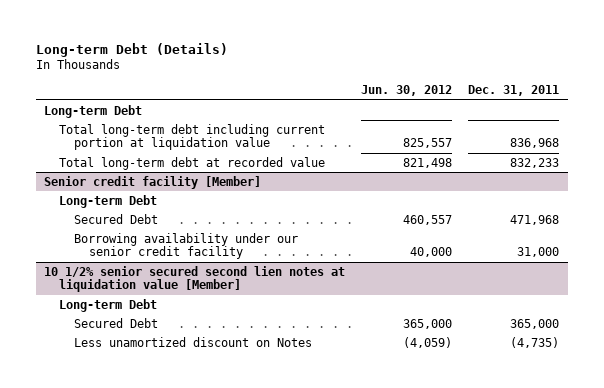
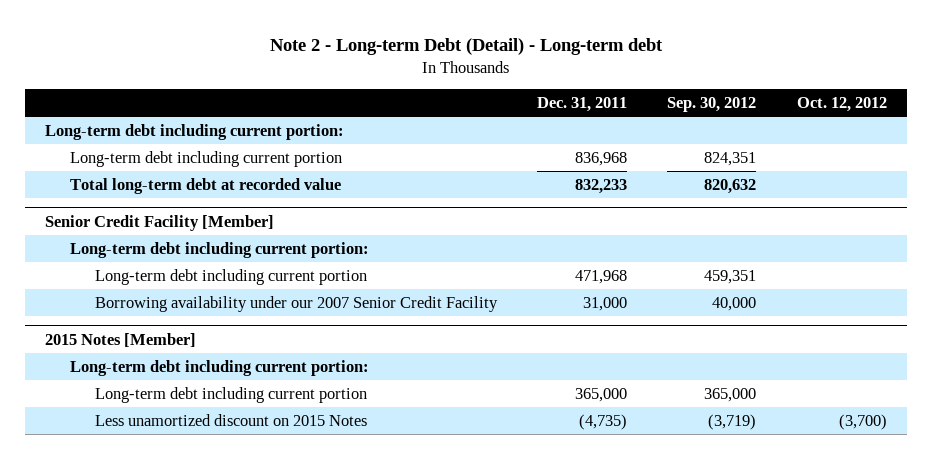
- Long-term Debt (Details)
+ Note 2 - Long-term Debt (Detail) - Long-term debt
- | Jun. 30, 2012 | Dec. 31, 2011
+ | Dec. 31, 2011 | Sep. 30, 2012 | Oct. 12, 2012
- Long-term Debt
- Total long-term debt including current portion at liquidation value | 825,557 | 836,968
+ Long-term debt including current portion:
+ Long-term debt including current portion | 836,968 | 824,351 |
- Senior credit facility [Member]
- Long-term Debt
- Secured Debt | 460,557 | 471,968
- Borrowing availability under our senior credit facility | 40,000 | 31,000
- 10 1/2% senior secured second lien notes at liquidation value [Member]
- Long-term Debt
- Secured Debt | 365,000 | 365,000
- Less unamortized discount on Notes | (4,059) | (4,735)
+ Senior Credit Facility [Member]
+ Long-term debt including current portion:
+ Long-term debt including current portion | 471,968 | 459,351 |
+ Borrowing availability under our 2007 Senior Credit Facility | 31,000 | 40,000 |
+ 2015 Notes [Member]
+ Long-term debt including current portion:
+ Long-term debt including current portion | 365,000 | 365,000 |
+ Less unamortized discount on 2015 Notes | (4,735) | (3,719) | (3,700)

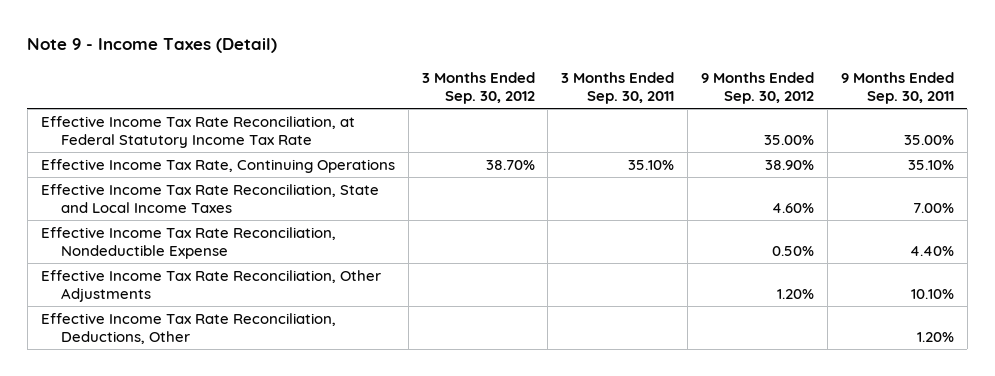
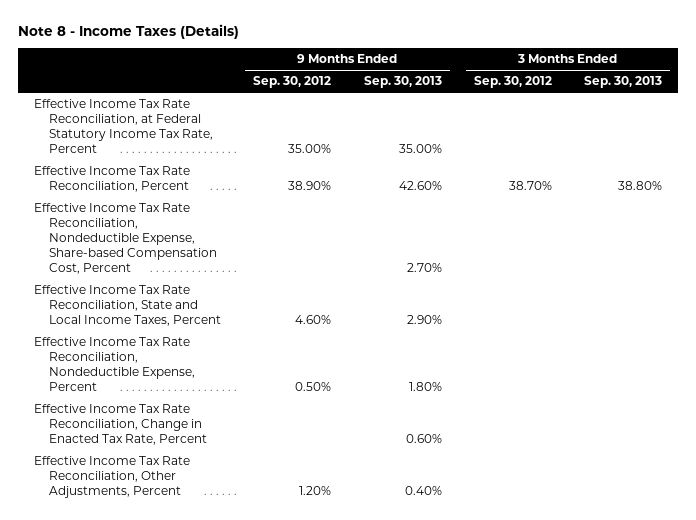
- Note 9 - Income Taxes (Detail)
+ Note 8 - Income Taxes (Details)
- | 3 Months Ended Sep. 30, 2012 | 3 Months Ended Sep. 30, 2011 | 9 Months Ended Sep. 30, 2012 | 9 Months Ended Sep. 30, 2011
+ | 9 Months Ended Sep. 30, 2012 | 9 Months Ended Sep. 30, 2013 | 3 Months Ended Sep. 30, 2012 | 3 Months Ended Sep. 30, 2013
- Effective Income Tax Rate Reconciliation, at Federal Statutory Income Tax Rate | | | 35.00% | 35.00%
- Effective Income Tax Rate, Continuing Operations | 38.70% | 35.10% | 38.90% | 35.10%
- Effective Income Tax Rate Reconciliation, State and Local Income Taxes | | | 4.60% | 7.00%
- Effective Income Tax Rate Reconciliation, Nondeductible Expense | | | 0.50% | 4.40%
- Effective Income Tax Rate Reconciliation, Other Adjustments | | | 1.20% | 10.10%
- Effective Income Tax Rate Reconciliation, Deductions, Other | | | | 1.20%
+ Effective Income Tax Rate Reconciliation, at Federal Statutory Income Tax Rate, Percent | 35.00% | 35.00% | |
+ Effective Income Tax Rate Reconciliation, Percent | 38.90% | 42.60% | 38.70% | 38.80%
+ Effective Income Tax Rate Reconciliation, Nondeductible Expense, Share-based Compensation Cost, Percent | | 2.70% | |
+ Effective Income Tax Rate Reconciliation, State and Local Income Taxes, Percent | 4.60% | 2.90% | |
+ Effective Income Tax Rate Reconciliation, Nondeductible Expense, Percent | 0.50% | 1.80% | |
+ Effective Income Tax Rate Reconciliation, Change in Enacted Tax Rate, Percent | | 0.60% | |
+ Effective Income Tax Rate Reconciliation, Other Adjustments, Percent | 1.20% | 0.40% | |

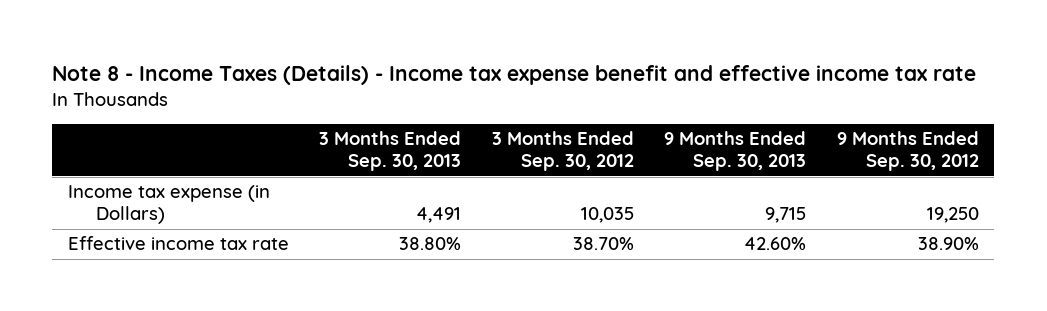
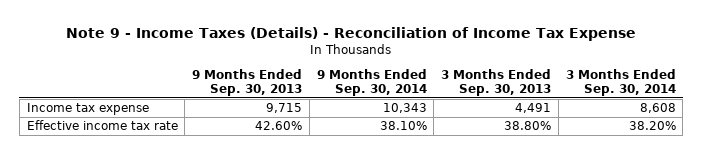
- Note 8 - Income Taxes (Details) - Income tax expense benefit and effective income tax rate
+ Note 9 - Income Taxes (Details) - Reconciliation of Income Tax Expense
- | 3 Months Ended Sep. 30, 2013 | 3 Months Ended Sep. 30, 2012 | 9 Months Ended Sep. 30, 2013 | 9 Months Ended Sep. 30, 2012
+ | 9 Months Ended Sep. 30, 2013 | 9 Months Ended Sep. 30, 2014 | 3 Months Ended Sep. 30, 2013 | 3 Months Ended Sep. 30, 2014
- Income tax expense (in Dollars) | 4,491 | 10,035 | 9,715 | 19,250
+ Income tax expense | 9,715 | 10,343 | 4,491 | 8,608

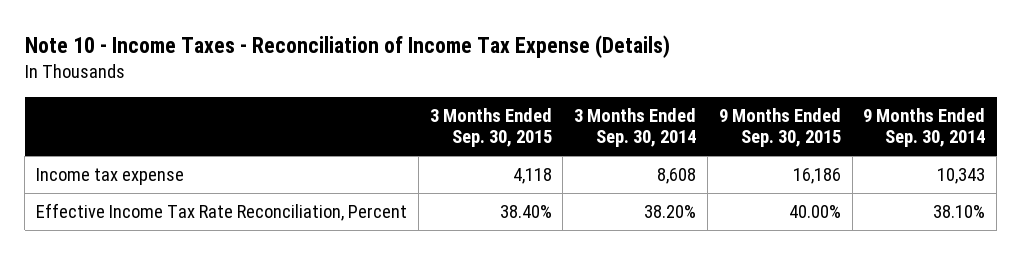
- Note 9 - Income Taxes (Details) - Reconciliation of Income Tax Expense
+ Note 10 - Income Taxes - Reconciliation of Income Tax Expense (Details)
- | 9 Months Ended Sep. 30, 2013 | 9 Months Ended Sep. 30, 2014 | 3 Months Ended Sep. 30, 2013 | 3 Months Ended Sep. 30, 2014
+ | 3 Months Ended Sep. 30, 2015 | 3 Months Ended Sep. 30, 2014 | 9 Months Ended Sep. 30, 2015 | 9 Months Ended Sep. 30, 2014
- Effective income tax rate | 42.60% | 38.10% | 38.80% | 38.20%
+ Effective Income Tax Rate Reconciliation, Percent | 38.40% | 38.20% | 40.00% | 38.10%

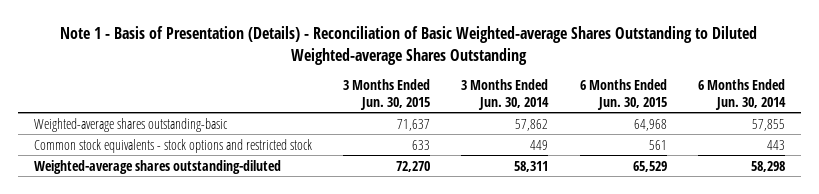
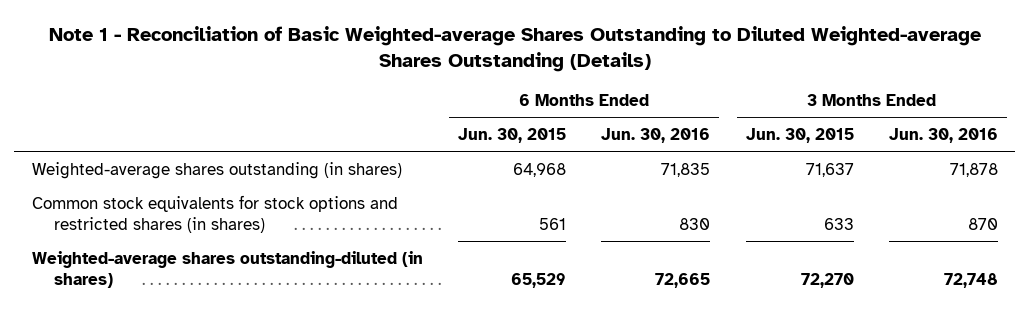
- Note 1 - Basis of Presentation (Details) - Reconciliation of Basic Weighted-average Shares Outstanding to Diluted Weighted-average Shares Outstanding
+ Note 1 - Reconciliation of Basic Weighted-average Shares Outstanding to Diluted Weighted-average Shares Outstanding (Details)
- | 3 Months Ended Jun. 30, 2015 | 3 Months Ended Jun. 30, 2014 | 6 Months Ended Jun. 30, 2015 | 6 Months Ended Jun. 30, 2014
+ | 6 Months Ended Jun. 30, 2015 | 6 Months Ended Jun. 30, 2016 | 3 Months Ended Jun. 30, 2015 | 3 Months Ended Jun. 30, 2016
- Weighted-average shares outstanding-basic | 71,637 | 57,862 | 64,968 | 57,855
- Common stock equivalents - stock options and restricted stock | 633 | 449 | 561 | 443
- Weighted-average shares outstanding-diluted | 72,270 | 58,311 | 65,529 | 58,298
+ Weighted-average shares outstanding (in shares) | 64,968 | 71,835 | 71,637 | 71,878
+ Common stock equivalents for stock options and restricted shares (in shares) | 561 | 830 | 633 | 870
+ Weighted-average shares outstanding-diluted (in shares) | 65,529 | 72,665 | 72,270 | 72,748

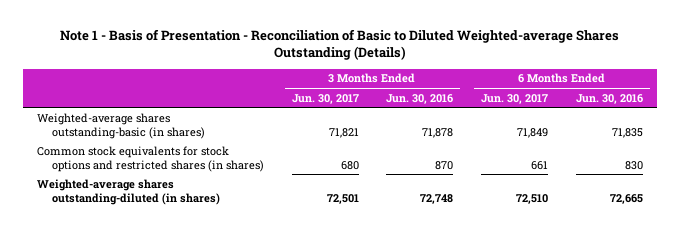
- Note 1 - Reconciliation of Basic Weighted-average Shares Outstanding to Diluted Weighted-average Shares Outstanding (Details)
+ Note 1 - Basis of Presentation - Reconciliation of Basic to Diluted Weighted-average Shares Outstanding (Details)
- | 6 Months Ended Jun. 30, 2015 | 6 Months Ended Jun. 30, 2016 | 3 Months Ended Jun. 30, 2015 | 3 Months Ended Jun. 30, 2016
+ | 3 Months Ended Jun. 30, 2017 | 3 Months Ended Jun. 30, 2016 | 6 Months Ended Jun. 30, 2017 | 6 Months Ended Jun. 30, 2016
- Weighted-average shares outstanding (in shares) | 64,968 | 71,835 | 71,637 | 71,878
+ Weighted-average shares outstanding-basic (in shares) | 71,821 | 71,878 | 71,849 | 71,835

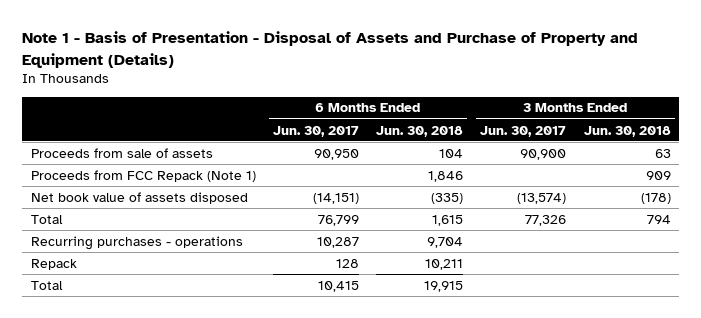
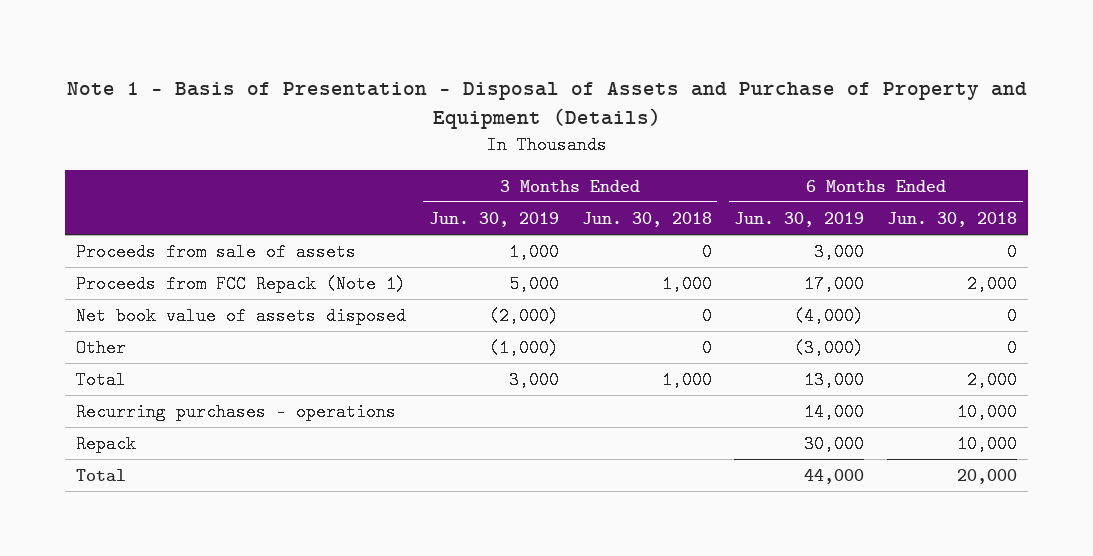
- | 6 Months Ended Jun. 30, 2017 | 6 Months Ended Jun. 30, 2018 | 3 Months Ended Jun. 30, 2017 | 3 Months Ended Jun. 30, 2018
+ | 3 Months Ended Jun. 30, 2019 | 3 Months Ended Jun. 30, 2018 | 6 Months Ended Jun. 30, 2019 | 6 Months Ended Jun. 30, 2018
- Proceeds from sale of assets | 90,950 | 104 | 90,900 | 63
- Proceeds from FCC Repack (Note 1) | | 1,846 | | 909
- Net book value of assets disposed | (14,151) | (335) | (13,574) | (178)
- Total | 76,799 | 1,615 | 77,326 | 794
- Recurring purchases - operations | 10,287 | 9,704 | |
- Repack | 128 | 10,211 | |
- Total | 10,415 | 19,915 | |
+ Proceeds from sale of assets | 1,000 | 0 | 3,000 | 0
+ Proceeds from FCC Repack (Note 1) | 5,000 | 1,000 | 17,000 | 2,000
+ Net book value of assets disposed | (2,000) | 0 | (4,000) | 0
+ Other | (1,000) | 0 | (3,000) | 0
+ Total | 3,000 | 1,000 | 13,000 | 2,000
+ Recurring purchases - operations | | | 14,000 | 10,000
+ Repack | | | 30,000 | 10,000
+ Total | | | 44,000 | 20,000

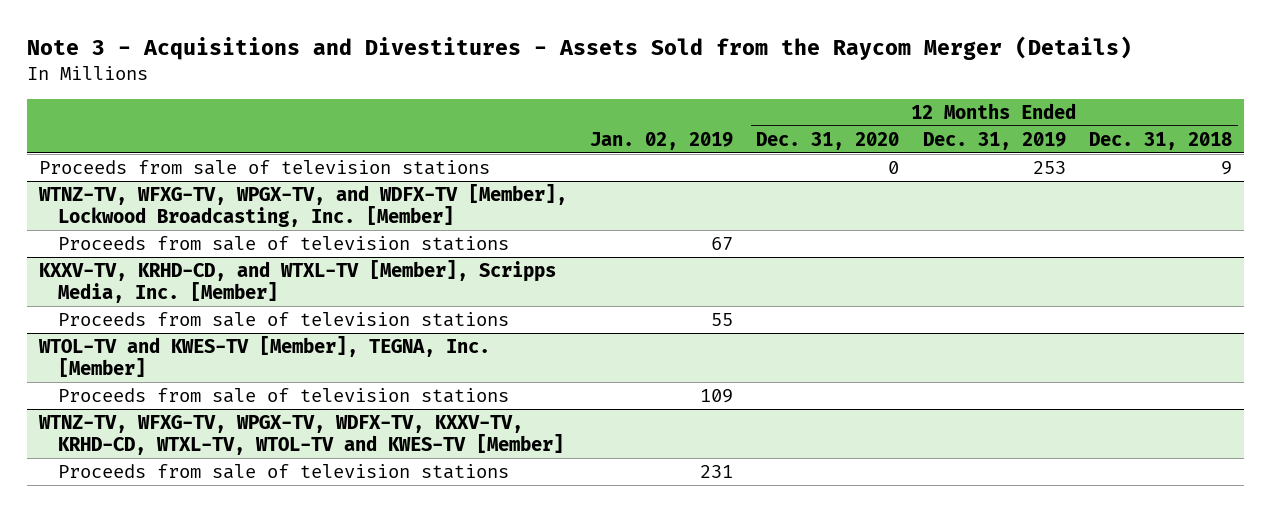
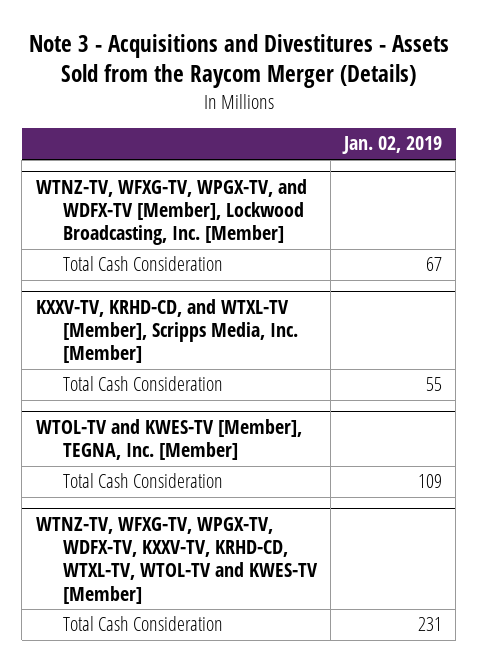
- | Jan. 02, 2019 | 12 Months Ended Dec. 31, 2020 | 12 Months Ended Dec. 31, 2019 | 12 Months Ended Dec. 31, 2018
+ | Jan. 02, 2019
- Proceeds from sale of television stations | | 0 | 253 | 9
@ WTNZ-TV, WFXG-TV, WPGX-TV, and WDFX-TV [Member], Lockwood Broadcasting, Inc. [Member]
- Proceeds from sale of television stations | 67 | | |
+ Total Cash Consideration | 67
@ KXXV-TV, KRHD-CD, and WTXL-TV [Member], Scripps Media, Inc. [Member]
- Proceeds from sale of television stations | 55 | | |
+ Total Cash Consideration | 55
@ WTOL-TV and KWES-TV [Member], TEGNA, Inc. [Member]
- Proceeds from sale of television stations | 109 | | |
+ Total Cash Consideration | 109
@ WTNZ-TV, WFXG-TV, WPGX-TV, WDFX-TV, KXXV-TV, KRHD-CD, WTXL-TV, WTOL-TV and KWES-TV [Member]
- Proceeds from sale of television stations | 231 | | |
+ Total Cash Consideration | 231

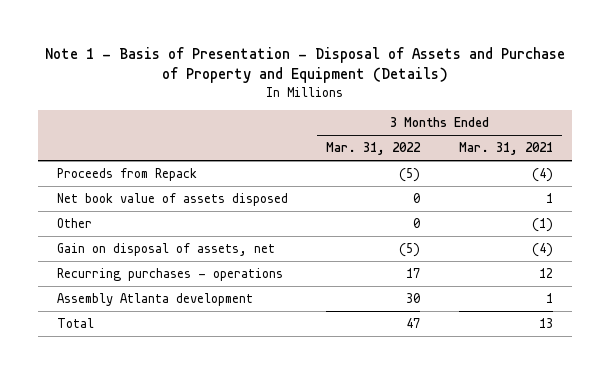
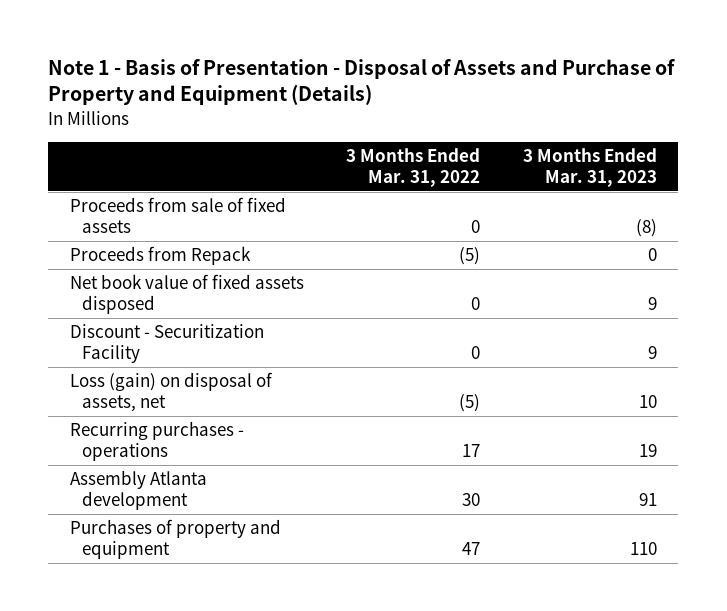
- | 3 Months Ended Mar. 31, 2022 | 3 Months Ended Mar. 31, 2021
+ | 3 Months Ended Mar. 31, 2022 | 3 Months Ended Mar. 31, 2023
+ Proceeds from sale of fixed assets | 0 | (8)
- Net book value of assets disposed | 0 | 1
- Other | 0 | (1)
- Gain on disposal of assets, net | (5) | (4)
+ Net book value of fixed assets disposed | 0 | 9
+ Discount - Securitization Facility | 0 | 9
+ Loss (gain) on disposal of assets, net | (5) | 10
- Total | 47 | 13
+ Purchases of property and equipment | 47 | 110

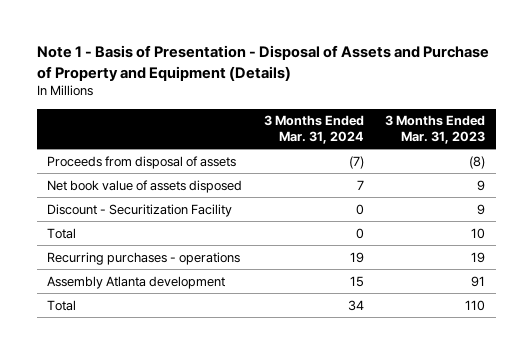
- | 3 Months Ended Mar. 31, 2022 | 3 Months Ended Mar. 31, 2023
+ | 3 Months Ended Mar. 31, 2024 | 3 Months Ended Mar. 31, 2023
- Proceeds from sale of fixed assets | 0 | (8)
- Proceeds from Repack | (5) | 0
- Net book value of fixed assets disposed | 0 | 9
+ Proceeds from disposal of assets | (7) | (8)
+ Net book value of assets disposed | 7 | 9
- Loss (gain) on disposal of assets, net | (5) | 10
+ Total | 0 | 10
- Purchases of property and equipment | 47 | 110
+ Total | 34 | 110

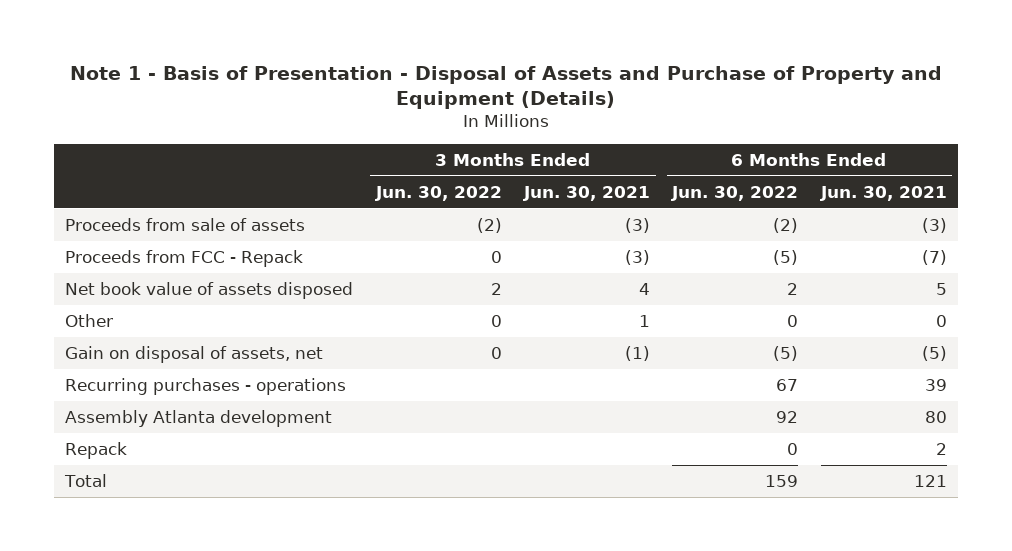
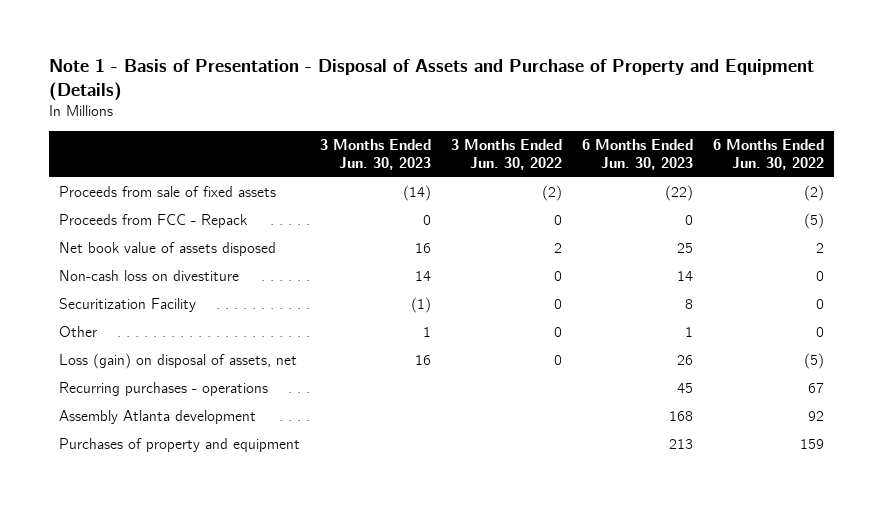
- | 3 Months Ended Jun. 30, 2022 | 3 Months Ended Jun. 30, 2021 | 6 Months Ended Jun. 30, 2022 | 6 Months Ended Jun. 30, 2021
+ | 3 Months Ended Jun. 30, 2023 | 3 Months Ended Jun. 30, 2022 | 6 Months Ended Jun. 30, 2023 | 6 Months Ended Jun. 30, 2022
- Proceeds from sale of assets | (2) | (3) | (2) | (3)
+ Proceeds from sale of fixed assets | (14) | (2) | (22) | (2)
+ Non-cash loss on divestiture | 14 | 0 | 14 | 0
+ Securitization Facility | (1) | 0 | 8 | 0
- Gain on disposal of assets, net | 0 | (1) | (5) | (5)
+ Loss (gain) on disposal of assets, net | 16 | 0 | 26 | (5)
- Repack | | | 0 | 2
- Total | | | 159 | 121
+ Purchases of property and equipment | | | 213 | 159

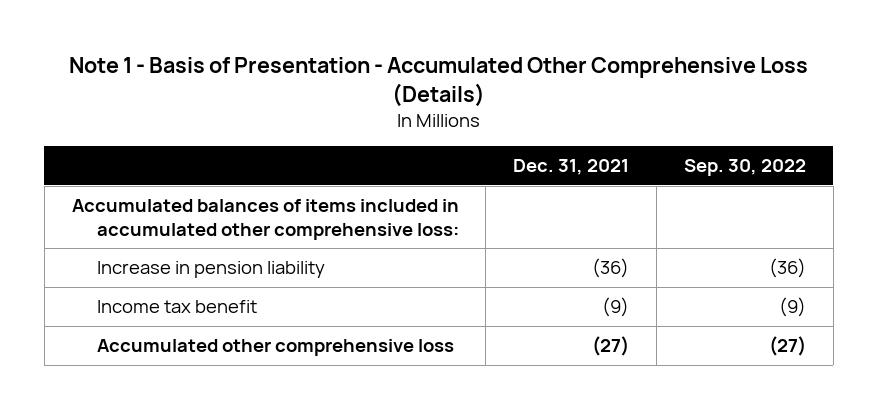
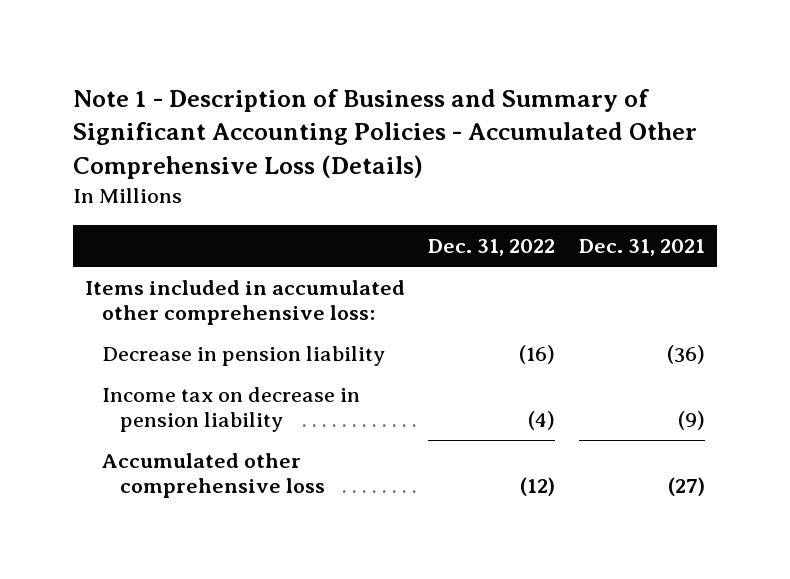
- Note 1 - Basis of Presentation - Accumulated Other Comprehensive Loss (Details)
+ Note 1 - Description of Business and Summary of Significant Accounting Policies - Accumulated Other Comprehensive Loss (Details)
- | Dec. 31, 2021 | Sep. 30, 2022
+ | Dec. 31, 2022 | Dec. 31, 2021
- Accumulated balances of items included in accumulated other comprehensive loss:
- Increase in pension liability | (36) | (36)
- Income tax benefit | (9) | (9)
+ Items included in accumulated other comprehensive loss:
+ Decrease in pension liability | (16) | (36)
+ Income tax on decrease in pension liability | (4) | (9)

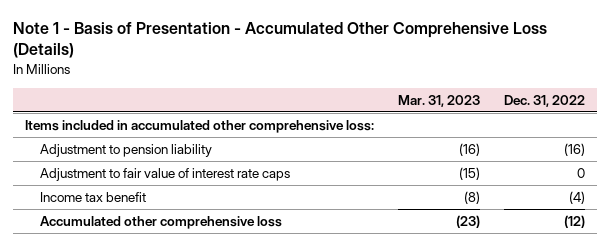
- Note 1 - Description of Business and Summary of Significant Accounting Policies - Accumulated Other Comprehensive Loss (Details)
+ Note 1 - Basis of Presentation - Accumulated Other Comprehensive Loss (Details)
- | Dec. 31, 2022 | Dec. 31, 2021
+ | Mar. 31, 2023 | Dec. 31, 2022
- Decrease in pension liability | (16) | (36)
- Income tax on decrease in pension liability | (4) | (9)
+ Adjustment to pension liability | (16) | (16)
+ Adjustment to fair value of interest rate caps | (15) | 0
+ Income tax benefit | (8) | (4)

